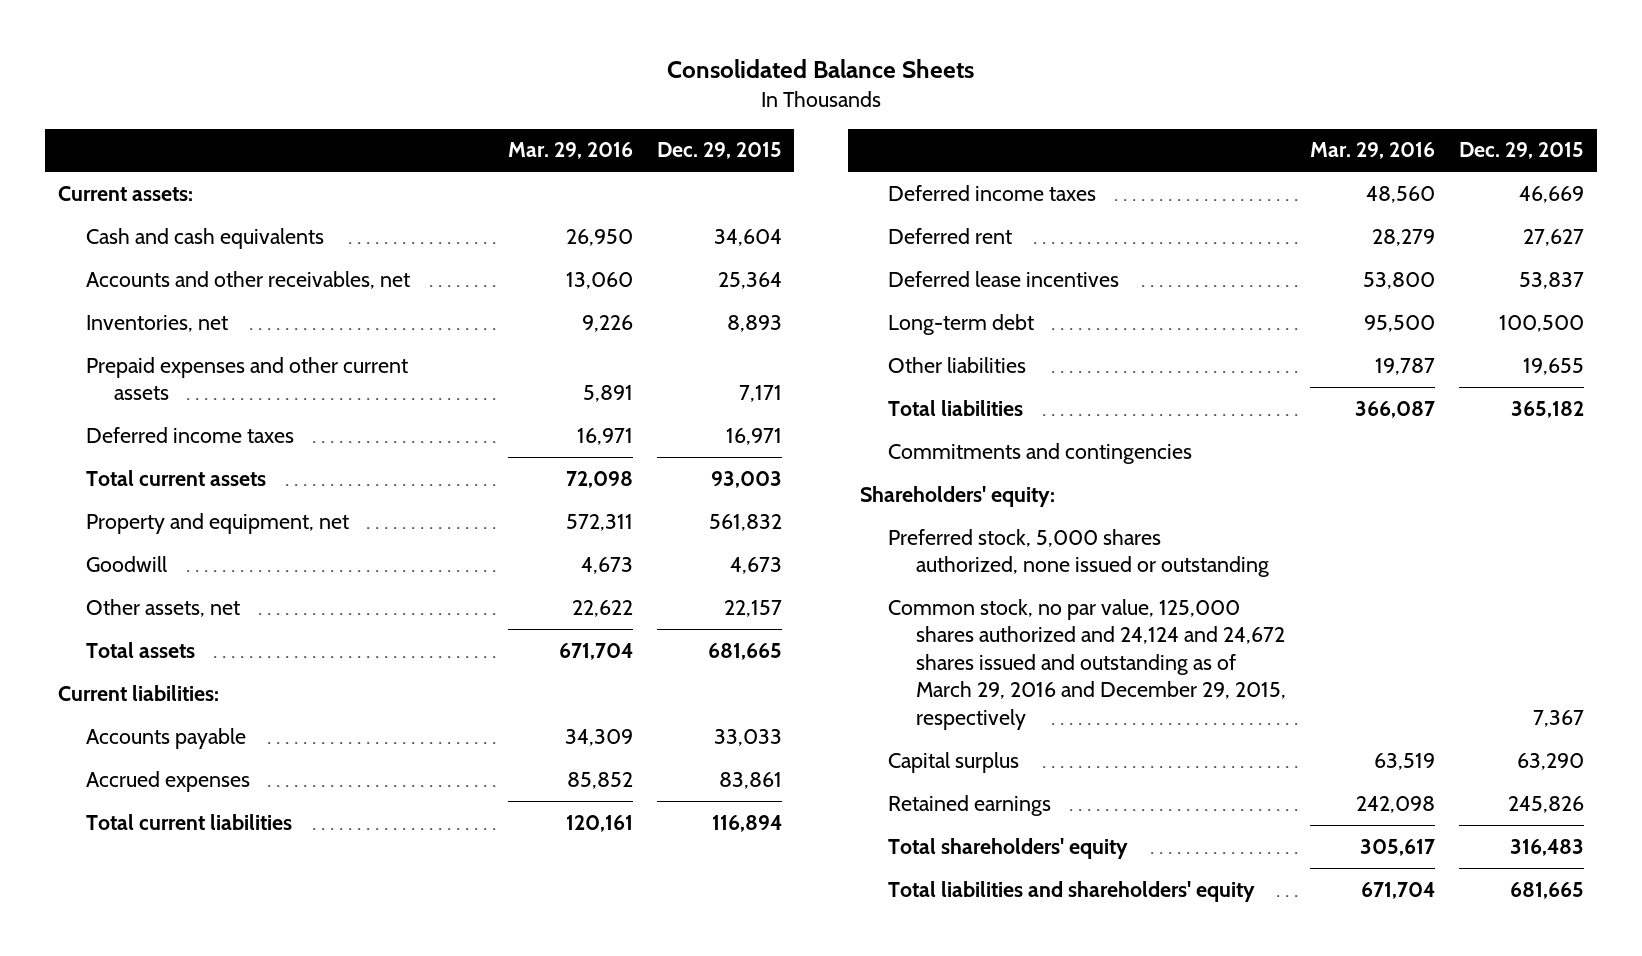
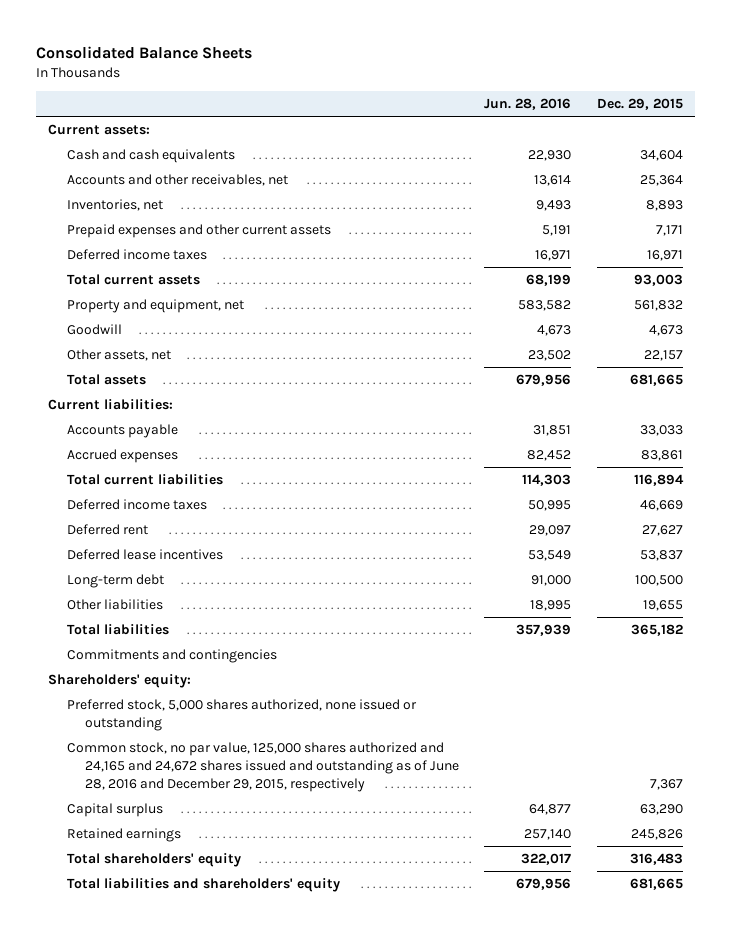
- | Mar. 29, 2016 | Dec. 29, 2015
+ | Jun. 28, 2016 | Dec. 29, 2015
- Common stock, no par value, 125,000 shares authorized and 24,124 and 24,672 shares issued and outstanding as of March 29, 2016 and December 29, 2015, respectively | | 7,367
+ Common stock, no par value, 125,000 shares authorized and 24,165 and 24,672 shares issued and outstanding as of June 28, 2016 and December 29, 2015, respectively | | 7,367

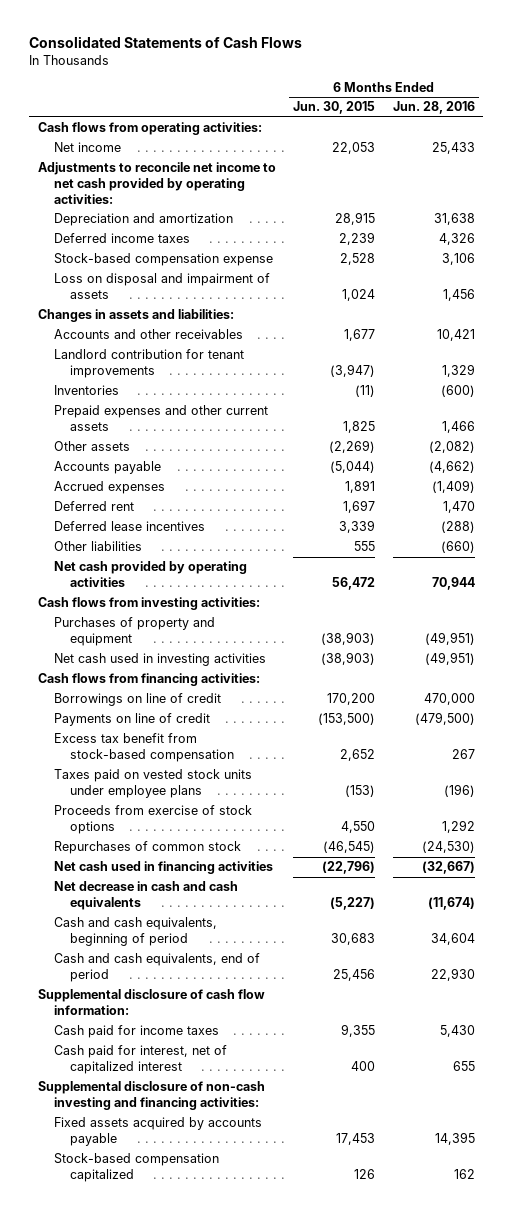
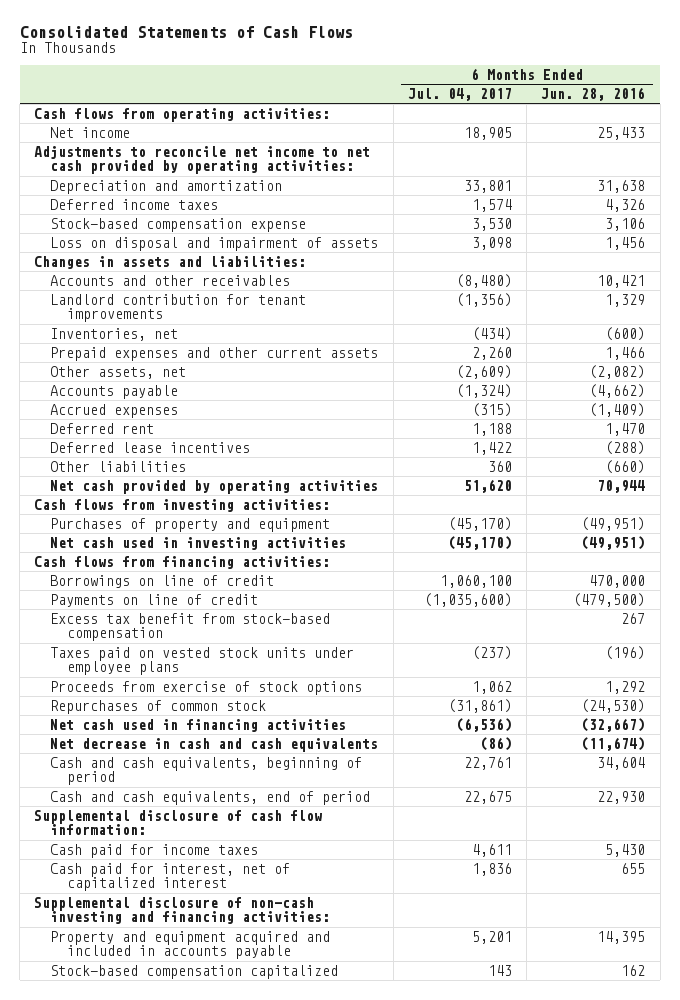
- | 6 Months Ended Jun. 30, 2015 | 6 Months Ended Jun. 28, 2016
+ | 6 Months Ended Jul. 04, 2017 | 6 Months Ended Jun. 28, 2016
- Inventories | (11) | (600)
+ Inventories, net | (434) | (600)
- Other assets | (2,269) | (2,082)
+ Other assets, net | (2,609) | (2,082)
- Fixed assets acquired by accounts payable | 17,453 | 14,395
+ Property and equipment acquired and included in accounts payable | 5,201 | 14,395

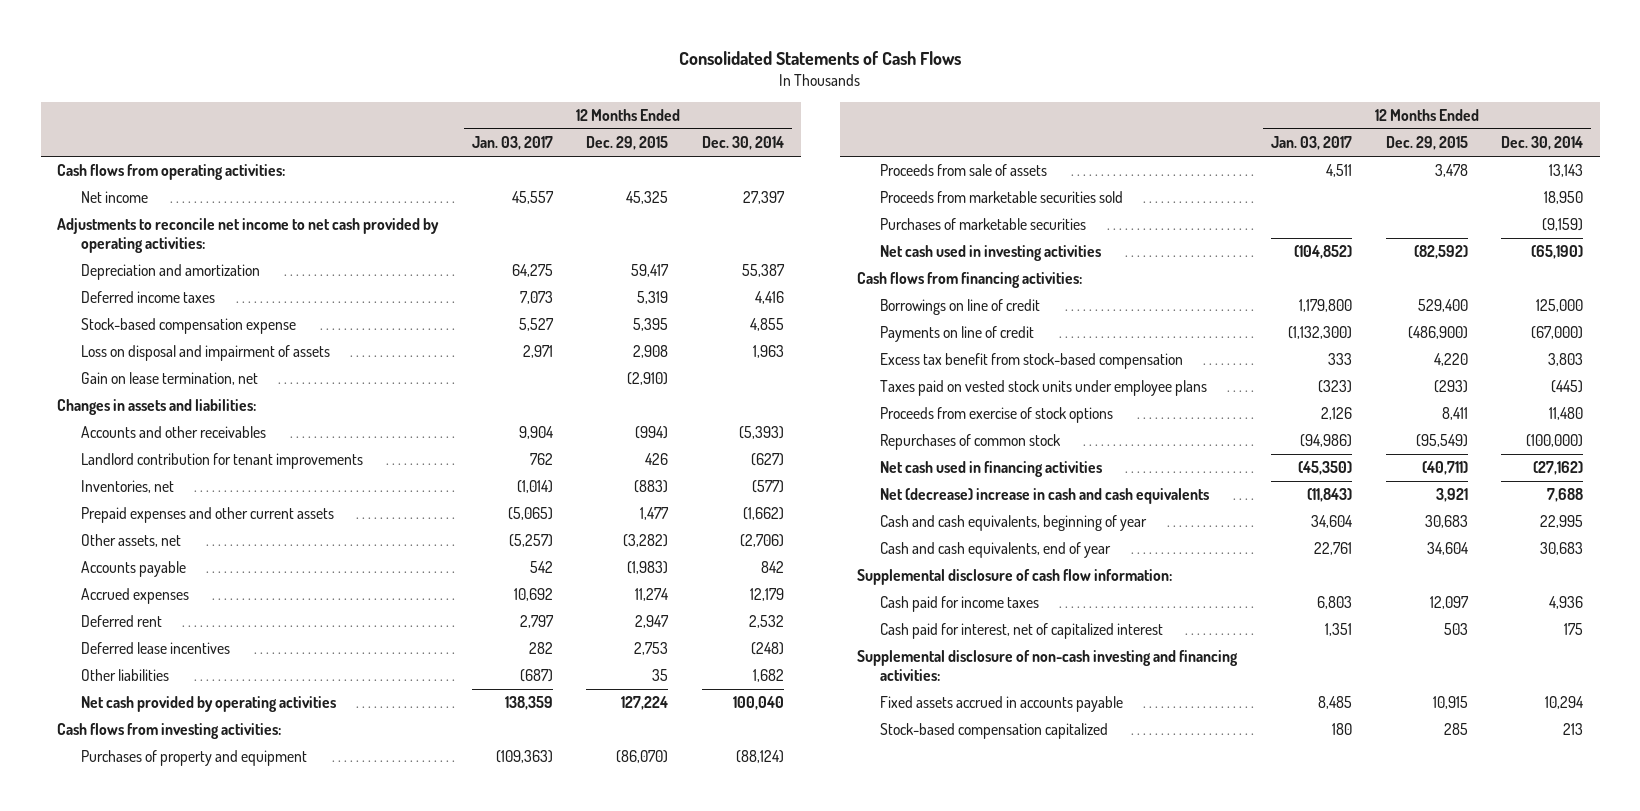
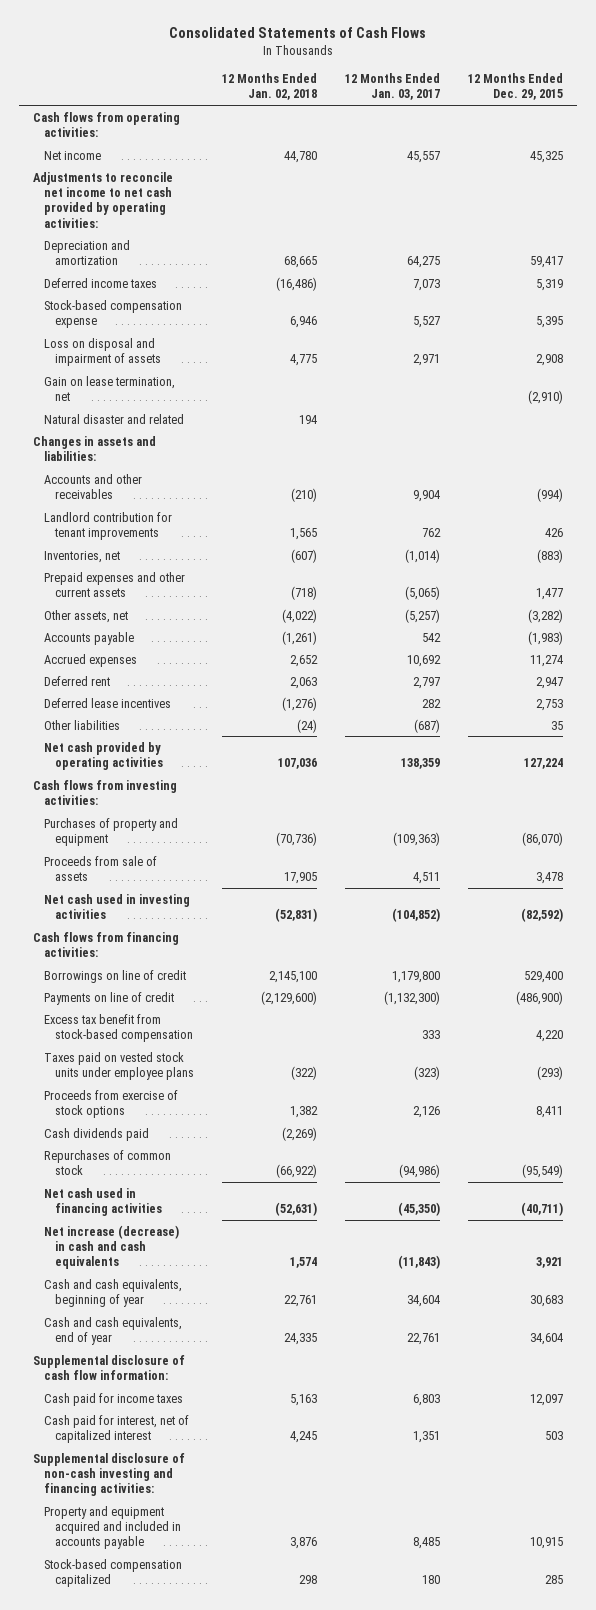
- | 12 Months Ended Jan. 03, 2017 | 12 Months Ended Dec. 29, 2015 | 12 Months Ended Dec. 30, 2014
+ | 12 Months Ended Jan. 02, 2018 | 12 Months Ended Jan. 03, 2017 | 12 Months Ended Dec. 29, 2015
+ Natural disaster and related | 194 | |
- Proceeds from marketable securities sold | | | 18,950
- Purchases of marketable securities | | | (9,159)
+ Cash dividends paid | (2,269) | |
- Net (decrease) increase in cash and cash equivalents | (11,843) | 3,921 | 7,688
+ Net increase (decrease) in cash and cash equivalents | 1,574 | (11,843) | 3,921
- Fixed assets accrued in accounts payable | 8,485 | 10,915 | 10,294
+ Property and equipment acquired and included in accounts payable | 3,876 | 8,485 | 10,915

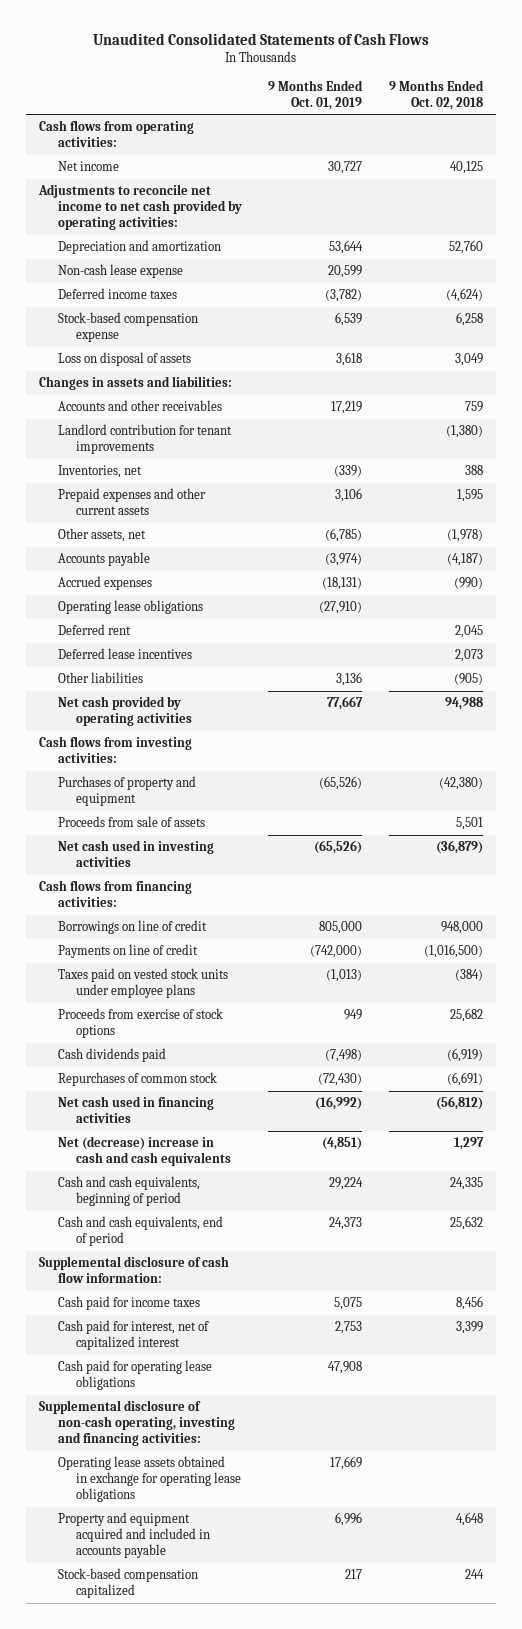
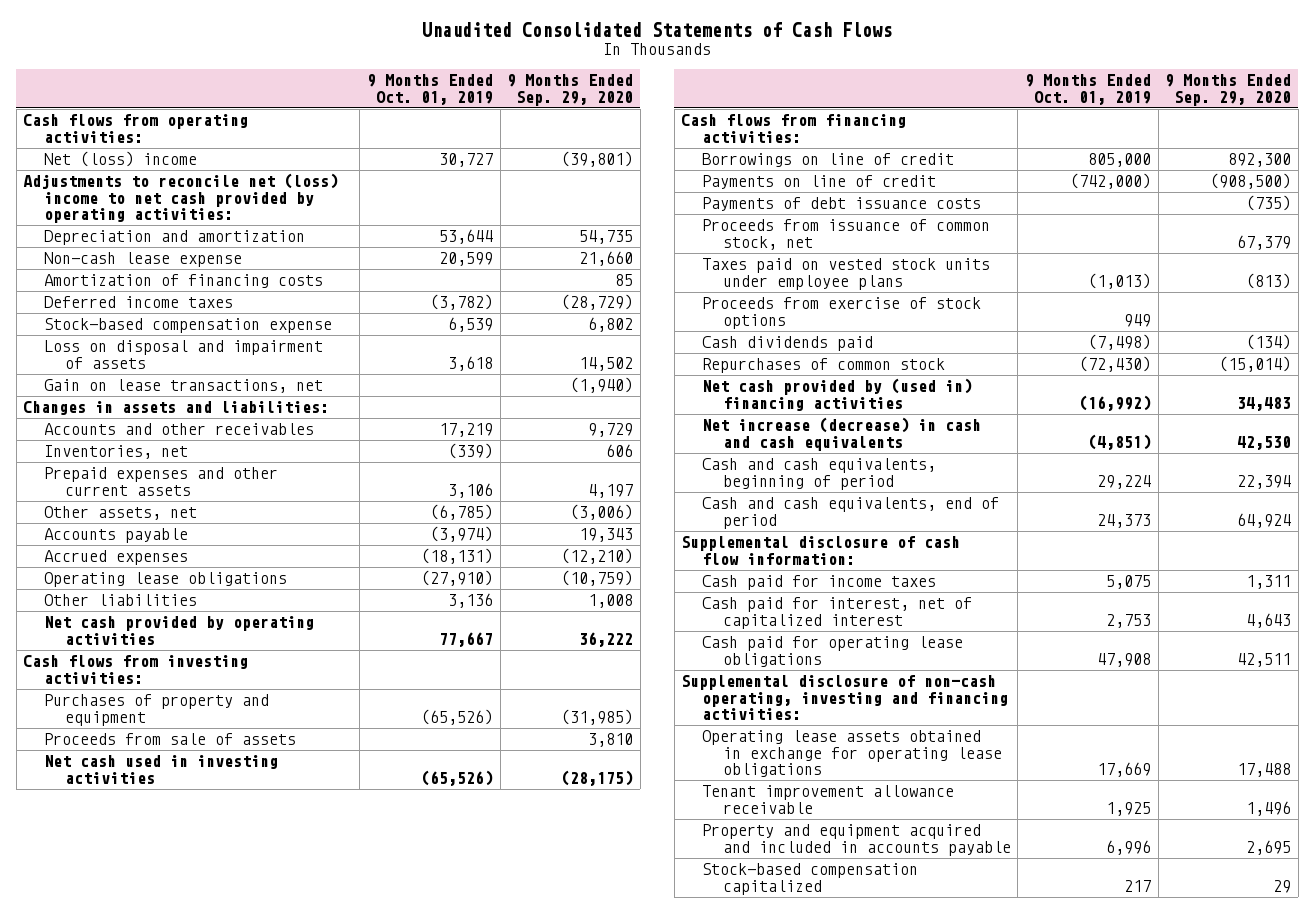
- | 9 Months Ended Oct. 01, 2019 | 9 Months Ended Oct. 02, 2018
+ | 9 Months Ended Oct. 01, 2019 | 9 Months Ended Sep. 29, 2020
- Net income | 30,727 | 40,125
- Adjustments to reconcile net income to net cash provided by operating activities:
+ Net (loss) income | 30,727 | (39,801)
+ Adjustments to reconcile net (loss) income to net cash provided by operating activities:
+ Amortization of financing costs | | 85
- Loss on disposal of assets | 3,618 | 3,049
+ Loss on disposal and impairment of assets | 3,618 | 14,502
+ Gain on lease transactions, net | | (1,940)
- Landlord contribution for tenant improvements | | (1,380)
- Deferred rent | | 2,045
- Deferred lease incentives | | 2,073
+ Payments of debt issuance costs | | (735)
+ Proceeds from issuance of common stock, net | | 67,379
- Net cash used in financing activities | (16,992) | (56,812)
- Net (decrease) increase in cash and cash equivalents | (4,851) | 1,297
+ Net cash provided by (used in) financing activities | (16,992) | 34,483
+ Net increase (decrease) in cash and cash equivalents | (4,851) | 42,530
+ Tenant improvement allowance receivable | 1,925 | 1,496

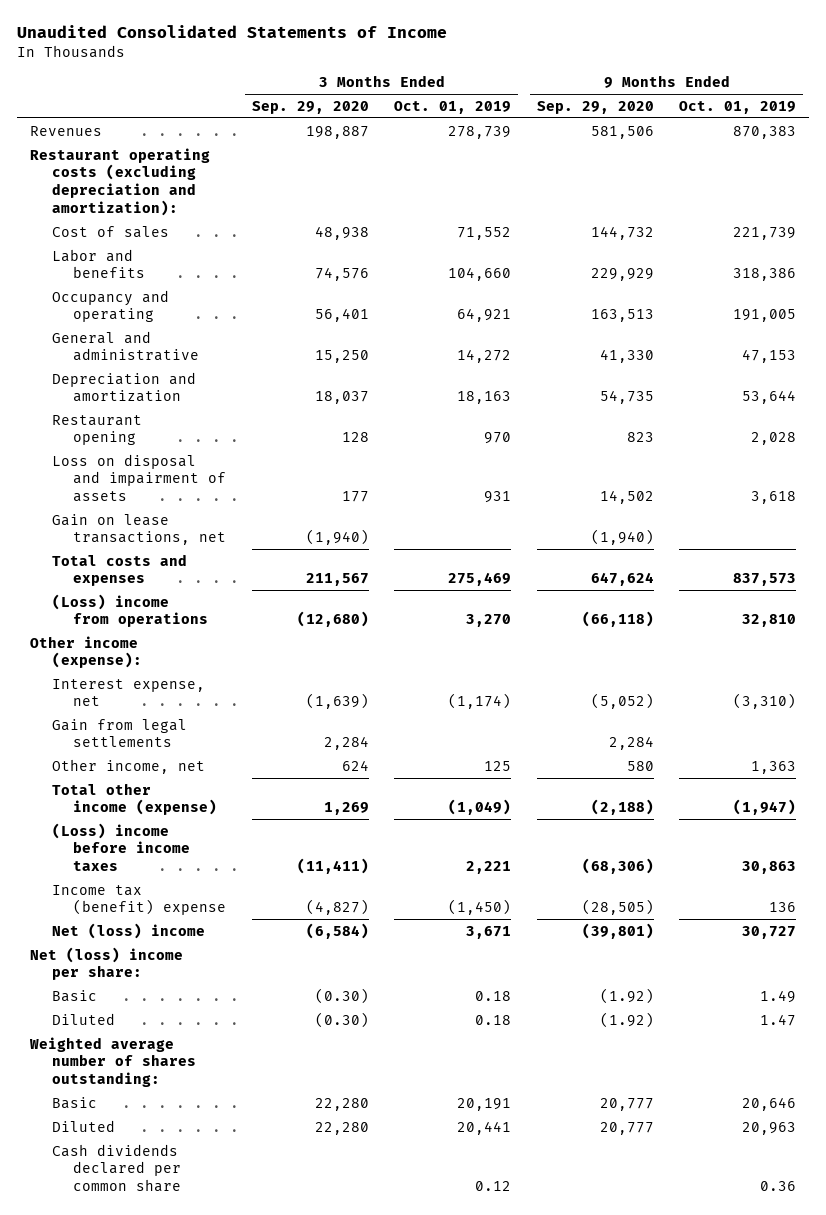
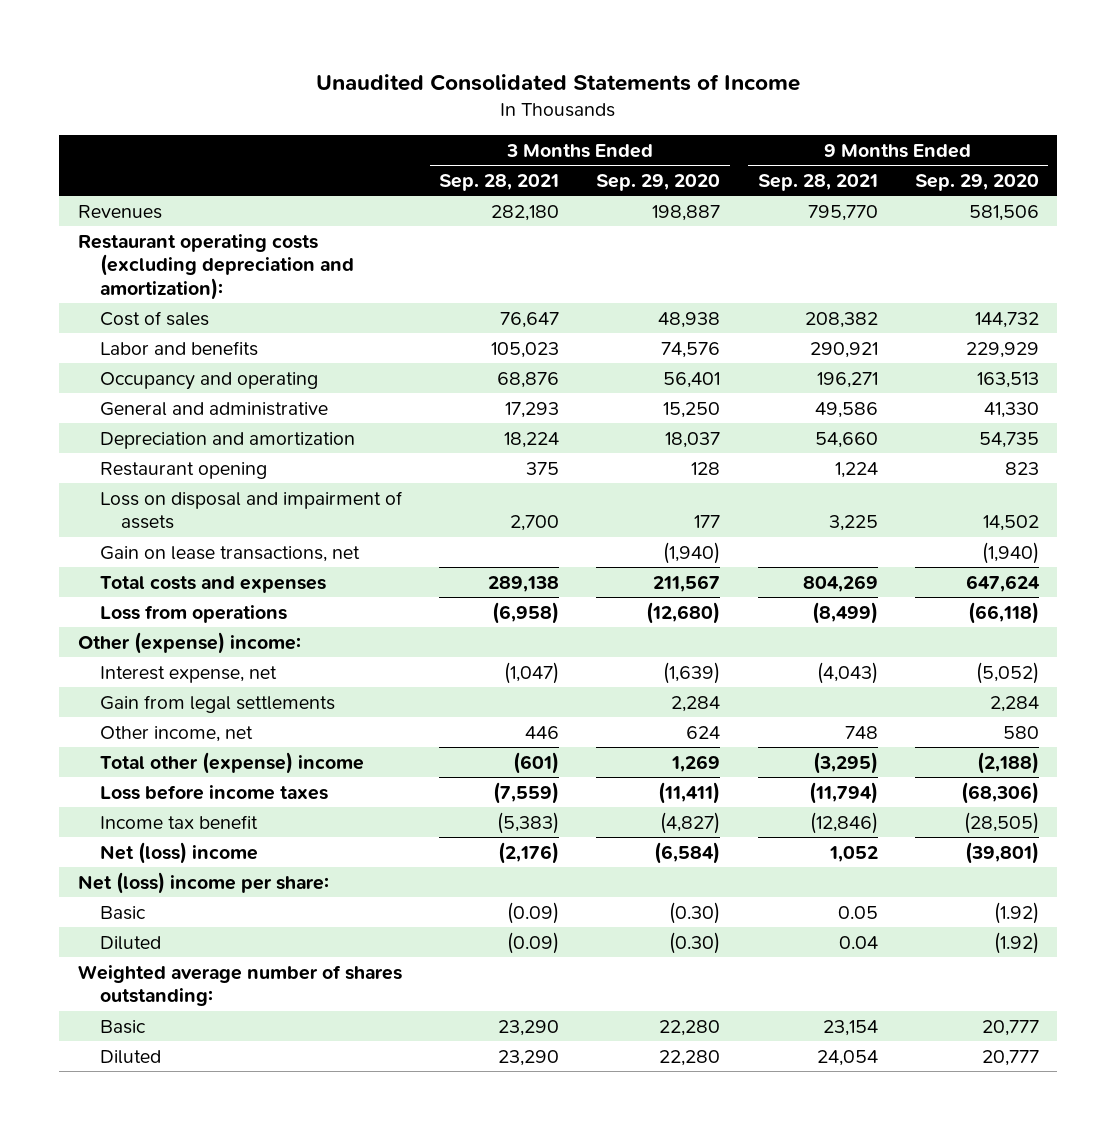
- | 3 Months Ended Sep. 29, 2020 | 3 Months Ended Oct. 01, 2019 | 9 Months Ended Sep. 29, 2020 | 9 Months Ended Oct. 01, 2019
+ | 3 Months Ended Sep. 28, 2021 | 3 Months Ended Sep. 29, 2020 | 9 Months Ended Sep. 28, 2021 | 9 Months Ended Sep. 29, 2020
- (Loss) income from operations | (12,680) | 3,270 | (66,118) | 32,810
- Other income (expense):
+ Loss from operations | (6,958) | (12,680) | (8,499) | (66,118)
+ Other (expense) income:
- Total other income (expense) | 1,269 | (1,049) | (2,188) | (1,947)
- (Loss) income before income taxes | (11,411) | 2,221 | (68,306) | 30,863
- Income tax (benefit) expense | (4,827) | (1,450) | (28,505) | 136
+ Total other (expense) income | (601) | 1,269 | (3,295) | (2,188)
+ Loss before income taxes | (7,559) | (11,411) | (11,794) | (68,306)
+ Income tax benefit | (5,383) | (4,827) | (12,846) | (28,505)
- Cash dividends declared per common share | | 0.12 | | 0.36

